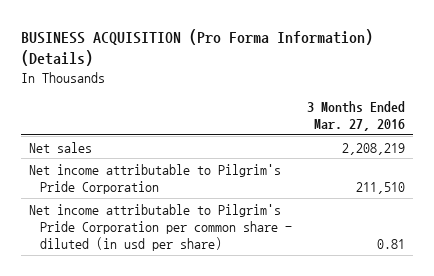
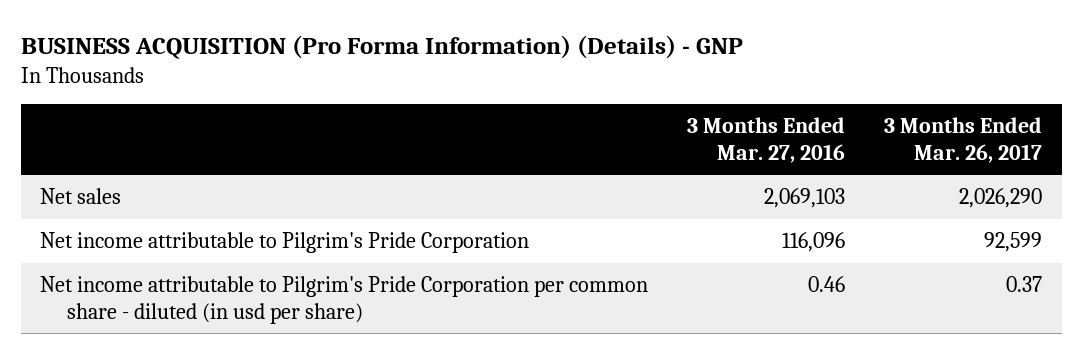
- BUSINESS ACQUISITION (Pro Forma Information) (Details)
+ BUSINESS ACQUISITION (Pro Forma Information) (Details) - GNP
- | 3 Months Ended Mar. 27, 2016
+ | 3 Months Ended Mar. 27, 2016 | 3 Months Ended Mar. 26, 2017
- Net sales | 2,208,219
- Net income attributable to Pilgrim's Pride Corporation | 211,510
- Net income attributable to Pilgrim's Pride Corporation per common share - diluted (in usd per share) | 0.81
+ Net sales | 2,069,103 | 2,026,290
+ Net income attributable to Pilgrim's Pride Corporation | 116,096 | 92,599
+ Net income attributable to Pilgrim's Pride Corporation per common share - diluted (in usd per share) | 0.46 | 0.37

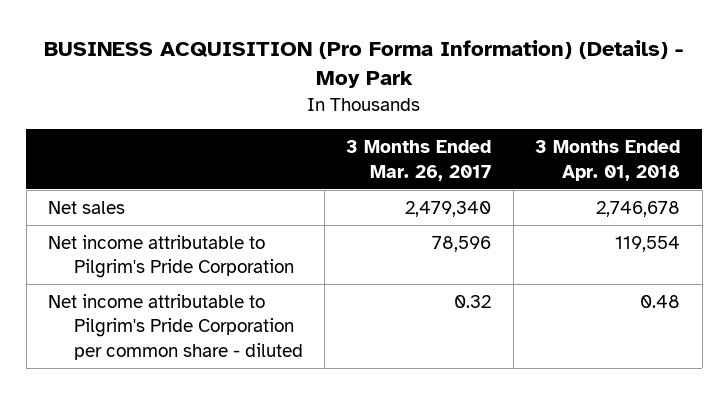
- BUSINESS ACQUISITION (Pro Forma Information) (Details) - GNP
+ BUSINESS ACQUISITION (Pro Forma Information) (Details) - Moy Park
- | 3 Months Ended Mar. 27, 2016 | 3 Months Ended Mar. 26, 2017
+ | 3 Months Ended Mar. 26, 2017 | 3 Months Ended Apr. 01, 2018
- Net sales | 2,069,103 | 2,026,290
- Net income attributable to Pilgrim's Pride Corporation | 116,096 | 92,599
- Net income attributable to Pilgrim's Pride Corporation per common share - diluted (in usd per share) | 0.46 | 0.37
+ Net sales | 2,479,340 | 2,746,678
+ Net income attributable to Pilgrim's Pride Corporation | 78,596 | 119,554
+ Net income attributable to Pilgrim's Pride Corporation per common share - diluted | 0.32 | 0.48

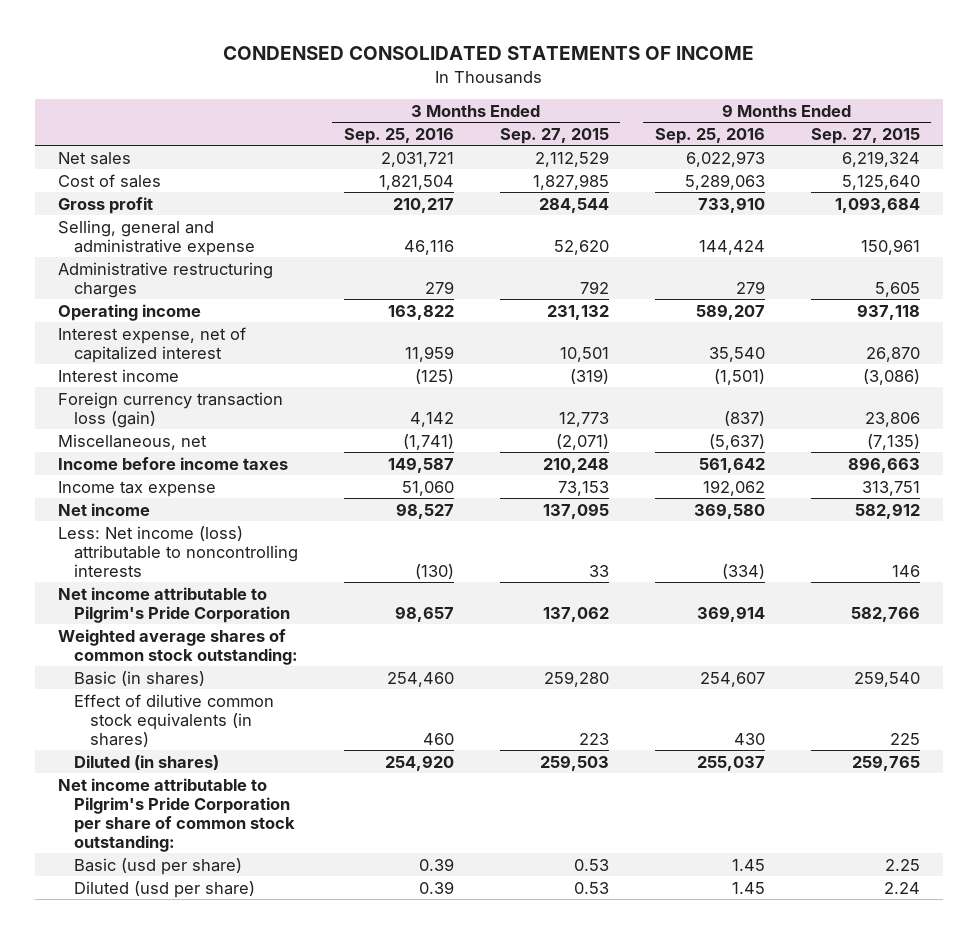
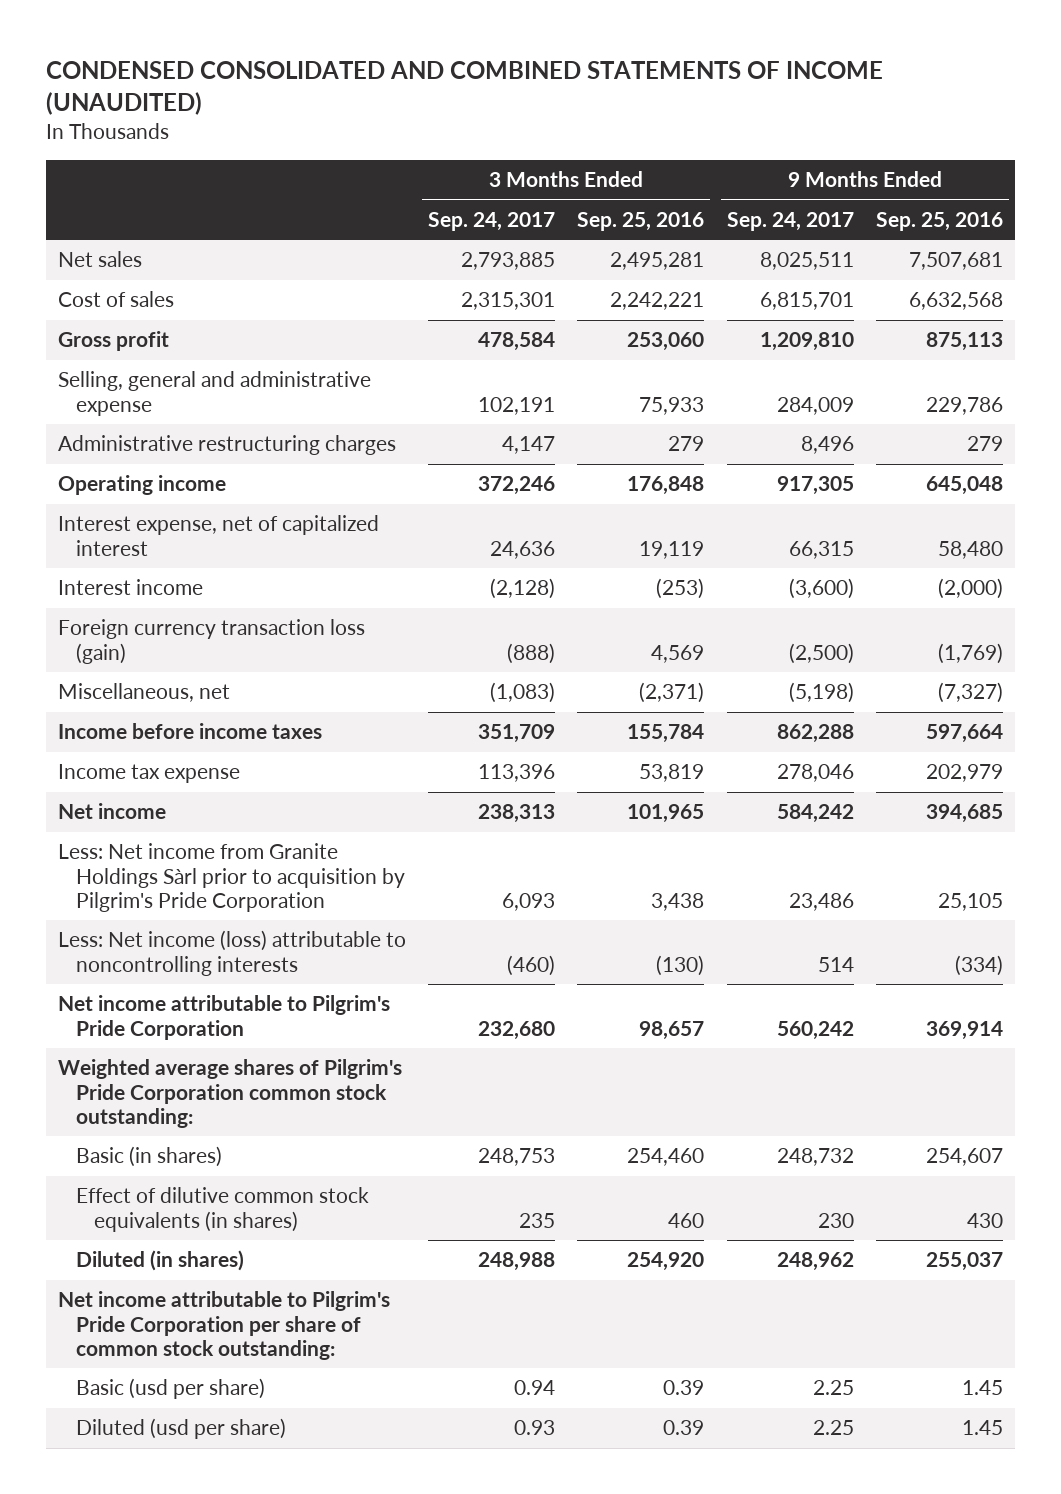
- CONDENSED CONSOLIDATED STATEMENTS OF INCOME
+ CONDENSED CONSOLIDATED AND COMBINED STATEMENTS OF INCOME (UNAUDITED)
- | 3 Months Ended Sep. 25, 2016 | 3 Months Ended Sep. 27, 2015 | 9 Months Ended Sep. 25, 2016 | 9 Months Ended Sep. 27, 2015
+ | 3 Months Ended Sep. 24, 2017 | 3 Months Ended Sep. 25, 2016 | 9 Months Ended Sep. 24, 2017 | 9 Months Ended Sep. 25, 2016
- Net sales | 2,031,721 | 2,112,529 | 6,022,973 | 6,219,324
- Cost of sales | 1,821,504 | 1,827,985 | 5,289,063 | 5,125,640
- Gross profit | 210,217 | 284,544 | 733,910 | 1,093,684
- Selling, general and administrative expense | 46,116 | 52,620 | 144,424 | 150,961
+ Net sales | 2,793,885 | 2,495,281 | 8,025,511 | 7,507,681
+ Cost of sales | 2,315,301 | 2,242,221 | 6,815,701 | 6,632,568
+ Gross profit | 478,584 | 253,060 | 1,209,810 | 875,113
+ Selling, general and administrative expense | 102,191 | 75,933 | 284,009 | 229,786
- Operating income | 163,822 | 231,132 | 589,207 | 937,118
- Interest expense, net of capitalized interest | 11,959 | 10,501 | 35,540 | 26,870
- Interest income | (125) | (319) | (1,501) | (3,086)
- Foreign currency transaction loss (gain) | 4,142 | 12,773 | (837) | 23,806
- Miscellaneous, net | (1,741) | (2,071) | (5,637) | (7,135)
- Income before income taxes | 149,587 | 210,248 | 561,642 | 896,663
- Income tax expense | 51,060 | 73,153 | 192,062 | 313,751
- Net income | 98,527 | 137,095 | 369,580 | 582,912
+ Operating income | 372,246 | 176,848 | 917,305 | 645,048
+ Interest expense, net of capitalized interest | 24,636 | 19,119 | 66,315 | 58,480
+ Interest income | (2,128) | (253) | (3,600) | (2,000)
+ Foreign currency transaction loss (gain) | (888) | 4,569 | (2,500) | (1,769)
+ Miscellaneous, net | (1,083) | (2,371) | (5,198) | (7,327)
+ Income before income taxes | 351,709 | 155,784 | 862,288 | 597,664
+ Income tax expense | 113,396 | 53,819 | 278,046 | 202,979
+ Net income | 238,313 | 101,965 | 584,242 | 394,685
+ Less: Net income from Granite Holdings Sàrl prior to acquisition by Pilgrim's Pride Corporation | 6,093 | 3,438 | 23,486 | 25,105
- Weighted average shares of common stock outstanding:
+ Weighted average shares of Pilgrim's Pride Corporation common stock outstanding:

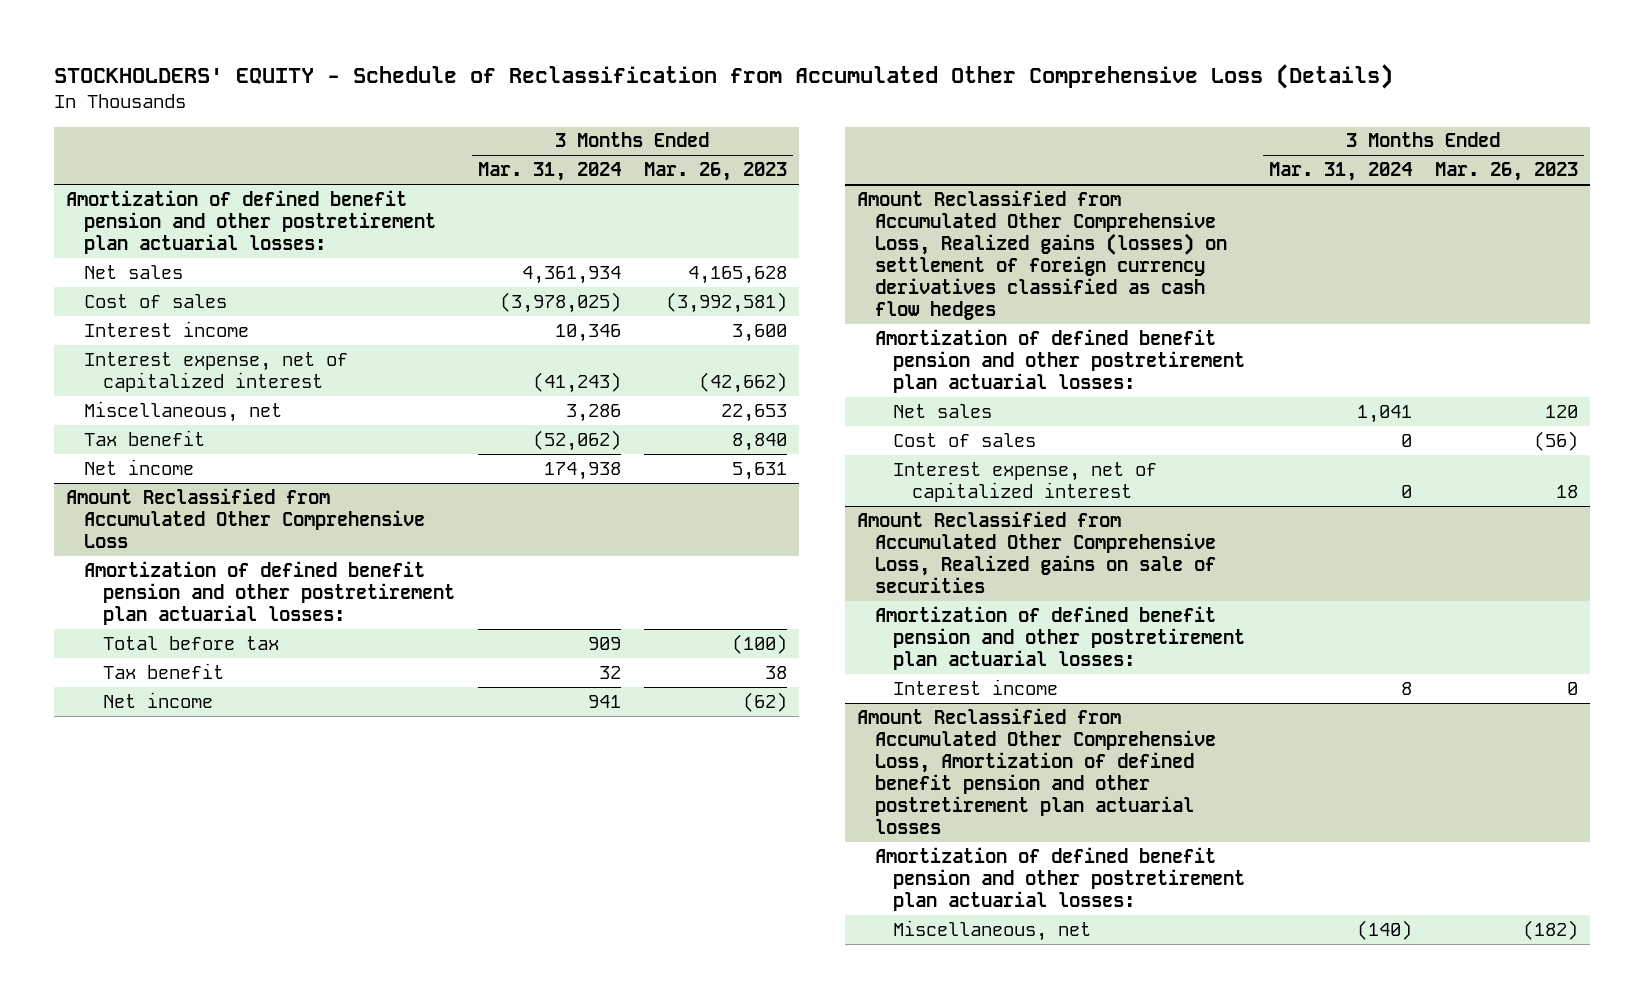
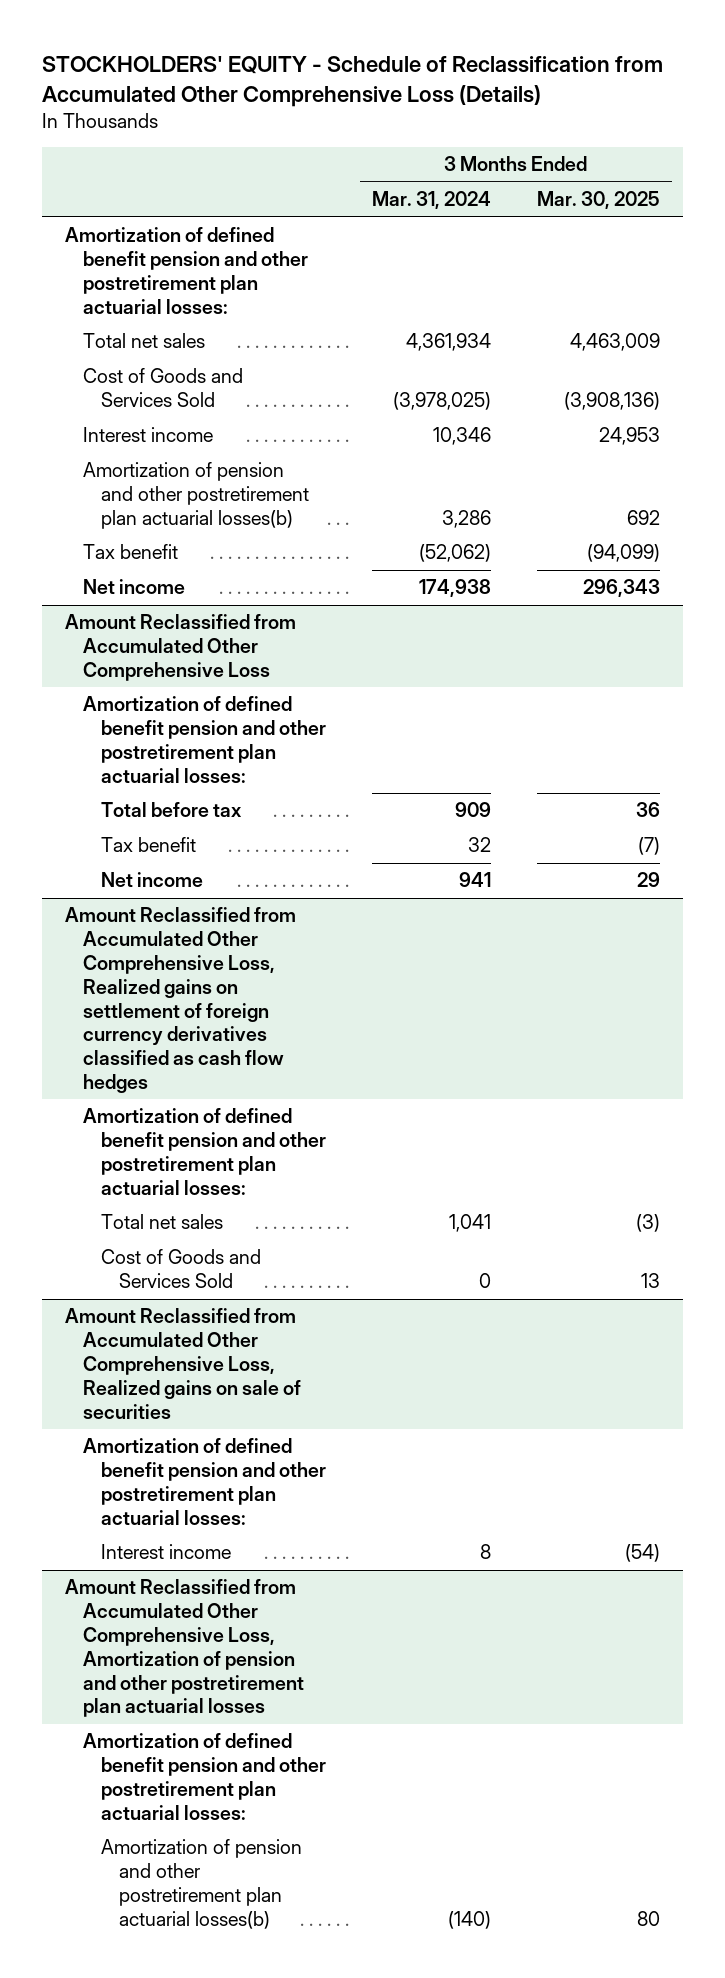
- | 3 Months Ended Mar. 31, 2024 | 3 Months Ended Mar. 26, 2023
+ | 3 Months Ended Mar. 31, 2024 | 3 Months Ended Mar. 30, 2025
- Net sales | 4,361,934 | 4,165,628
- Cost of sales | (3,978,025) | (3,992,581)
+ Total net sales | 4,361,934 | 4,463,009
+ Cost of Goods and Services Sold | (3,978,025) | (3,908,136)
- Interest expense, net of capitalized interest | (41,243) | (42,662)
- Miscellaneous, net | 3,286 | 22,653
+ Amortization of pension and other postretirement plan actuarial losses(b) | 3,286 | 692
- Amount Reclassified from Accumulated Other Comprehensive Loss, Realized gains (losses) on settlement of foreign currency derivatives classified as cash flow hedges
+ Amount Reclassified from Accumulated Other Comprehensive Loss, Realized gains on settlement of foreign currency derivatives classified as cash flow hedges
- Net sales | 1,041 | 120
- Cost of sales | 0 | (56)
- Interest expense, net of capitalized interest | 0 | 18
+ Total net sales | 1,041 | (3)
+ Cost of Goods and Services Sold | 0 | 13
- Amount Reclassified from Accumulated Other Comprehensive Loss, Amortization of defined benefit pension and other postretirement plan actuarial losses
+ Amount Reclassified from Accumulated Other Comprehensive Loss, Amortization of pension and other postretirement plan actuarial losses
- Miscellaneous, net | (140) | (182)
+ Amortization of pension and other postretirement plan actuarial losses(b) | (140) | 80

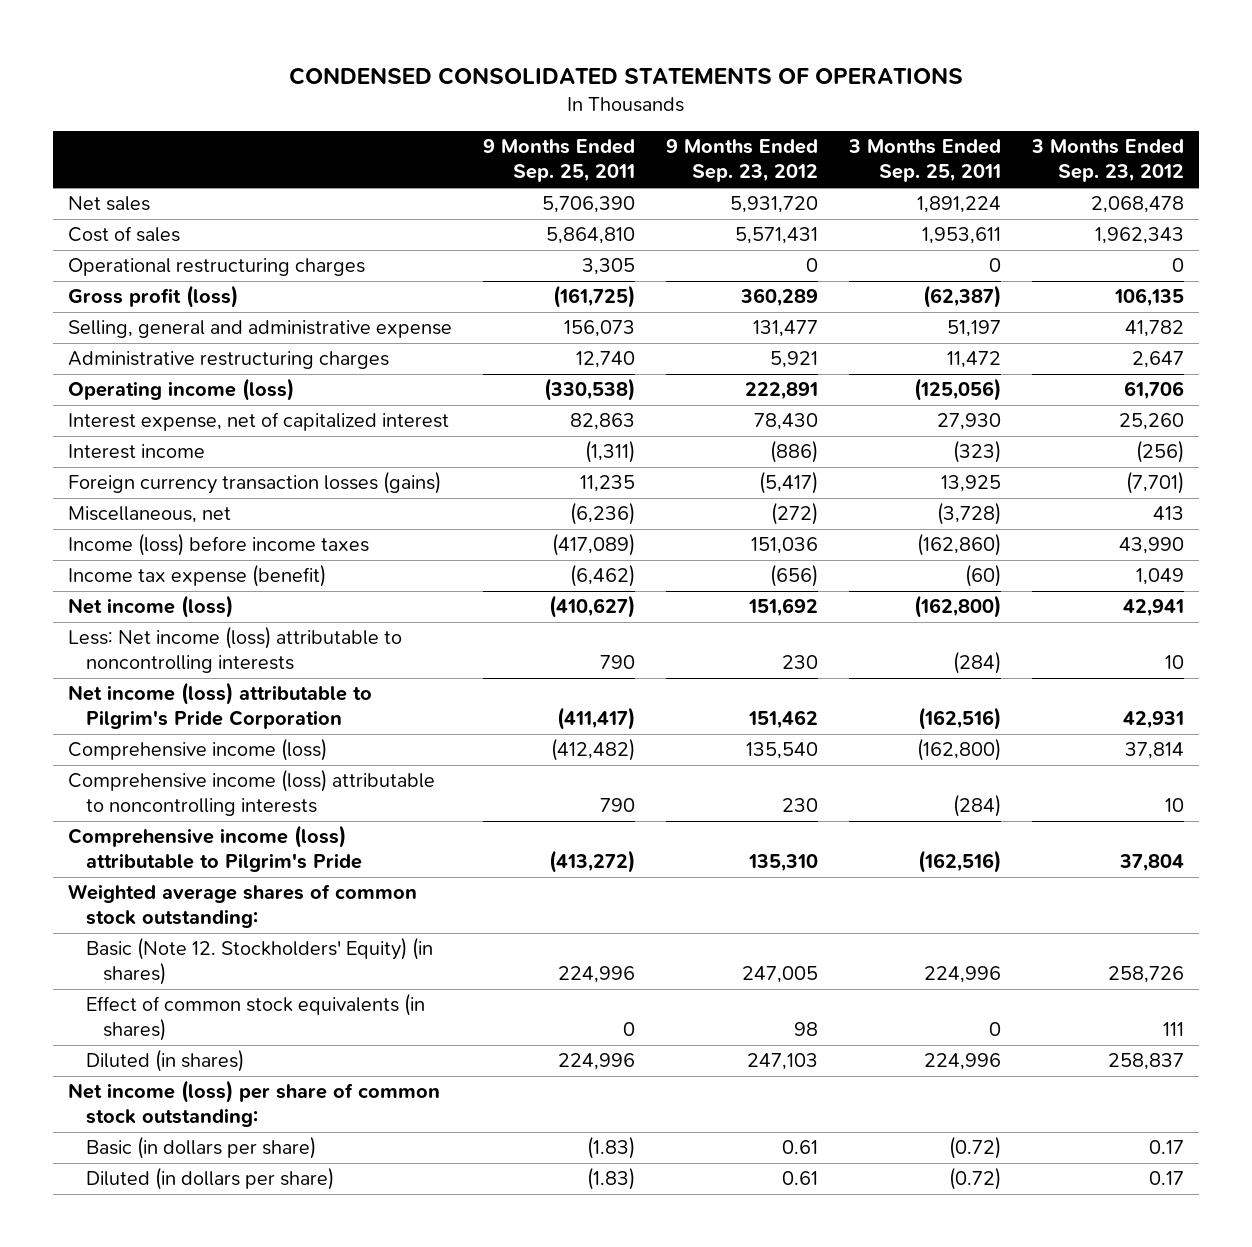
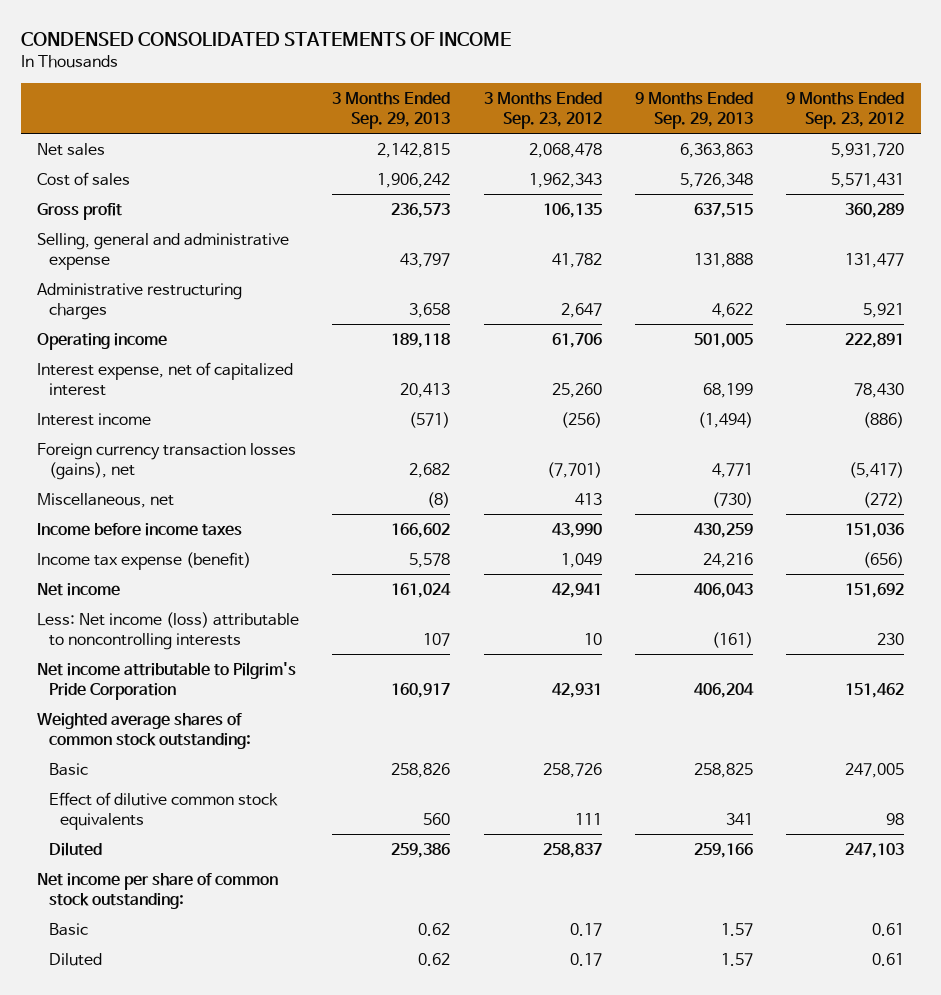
- CONDENSED CONSOLIDATED STATEMENTS OF OPERATIONS
+ CONDENSED CONSOLIDATED STATEMENTS OF INCOME
- | 9 Months Ended Sep. 25, 2011 | 9 Months Ended Sep. 23, 2012 | 3 Months Ended Sep. 25, 2011 | 3 Months Ended Sep. 23, 2012
+ | 3 Months Ended Sep. 29, 2013 | 3 Months Ended Sep. 23, 2012 | 9 Months Ended Sep. 29, 2013 | 9 Months Ended Sep. 23, 2012
- Operational restructuring charges | 3,305 | 0 | 0 | 0
- Gross profit (loss) | (161,725) | 360,289 | (62,387) | 106,135
+ Gross profit | 236,573 | 106,135 | 637,515 | 360,289
- Operating income (loss) | (330,538) | 222,891 | (125,056) | 61,706
+ Operating income | 189,118 | 61,706 | 501,005 | 222,891
- Foreign currency transaction losses (gains) | 11,235 | (5,417) | 13,925 | (7,701)
+ Foreign currency transaction losses (gains), net | 2,682 | (7,701) | 4,771 | (5,417)
- Income (loss) before income taxes | (417,089) | 151,036 | (162,860) | 43,990
+ Income before income taxes | 166,602 | 43,990 | 430,259 | 151,036
- Net income (loss) | (410,627) | 151,692 | (162,800) | 42,941
+ Net income | 161,024 | 42,941 | 406,043 | 151,692
- Net income (loss) attributable to Pilgrim's Pride Corporation | (411,417) | 151,462 | (162,516) | 42,931
- Comprehensive income (loss) | (412,482) | 135,540 | (162,800) | 37,814
- Comprehensive income (loss) attributable to noncontrolling interests | 790 | 230 | (284) | 10
- Comprehensive income (loss) attributable to Pilgrim's Pride | (413,272) | 135,310 | (162,516) | 37,804
+ Net income attributable to Pilgrim's Pride Corporation | 160,917 | 42,931 | 406,204 | 151,462
- Basic (Note 12. Stockholders' Equity) (in shares) | 224,996 | 247,005 | 224,996 | 258,726
- Effect of common stock equivalents (in shares) | 0 | 98 | 0 | 111
- Diluted (in shares) | 224,996 | 247,103 | 224,996 | 258,837
- Net income (loss) per share of common stock outstanding:
- Basic (in dollars per share) | (1.83) | 0.61 | (0.72) | 0.17
- Diluted (in dollars per share) | (1.83) | 0.61 | (0.72) | 0.17
+ Basic | 258,826 | 258,726 | 258,825 | 247,005
+ Effect of dilutive common stock equivalents | 560 | 111 | 341 | 98
+ Diluted | 259,386 | 258,837 | 259,166 | 247,103
+ Net income per share of common stock outstanding:
+ Basic | 0.62 | 0.17 | 1.57 | 0.61
+ Diluted | 0.62 | 0.17 | 1.57 | 0.61

